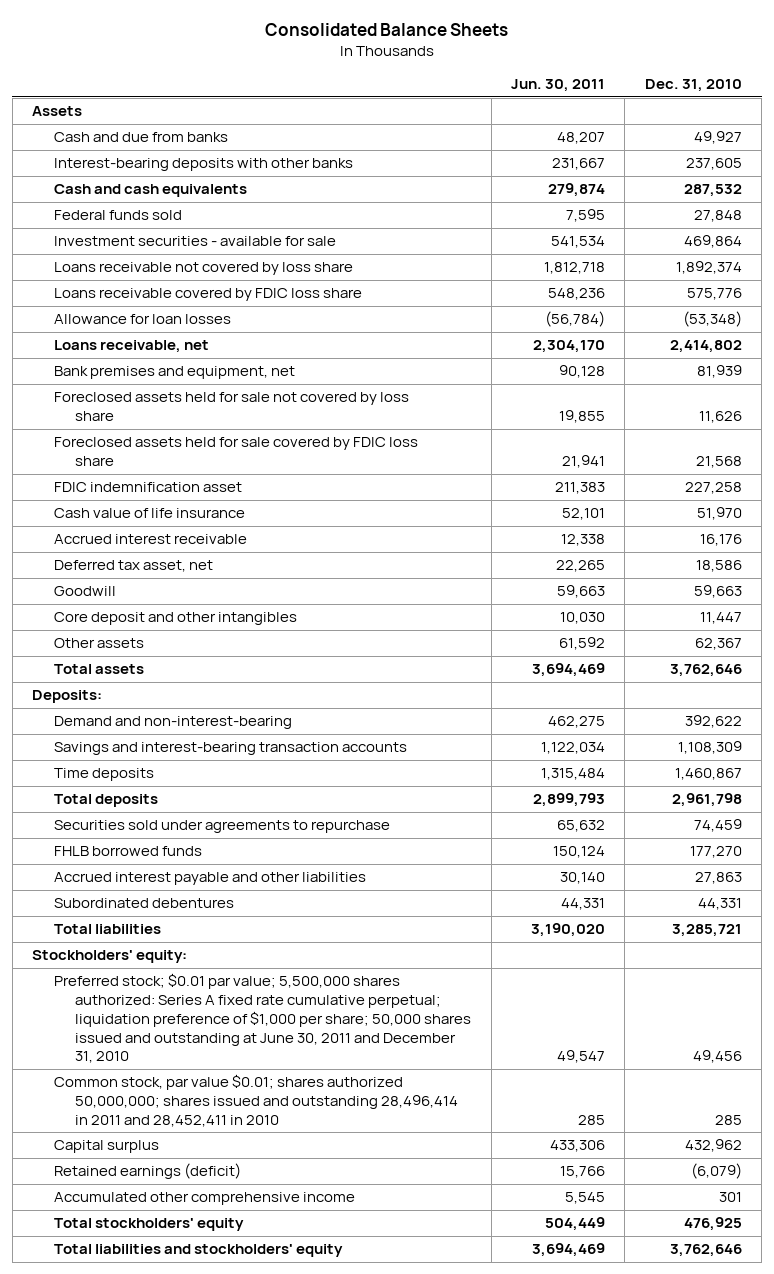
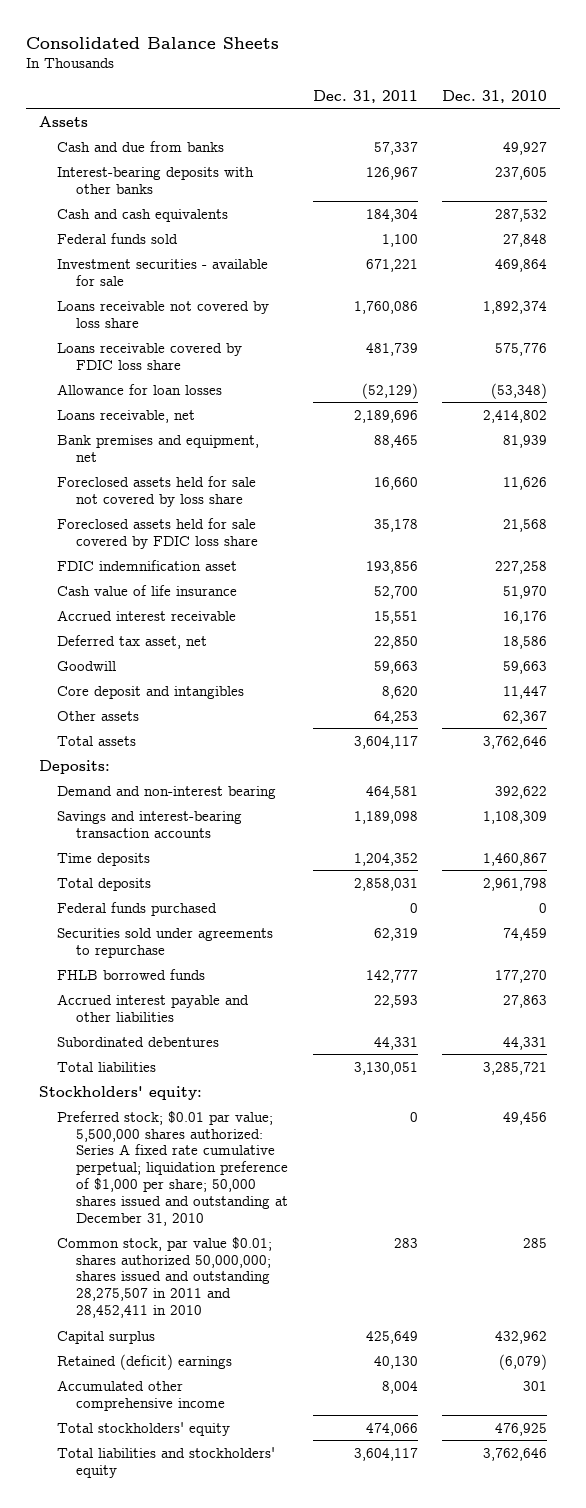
- | Jun. 30, 2011 | Dec. 31, 2010
+ | Dec. 31, 2011 | Dec. 31, 2010
- Core deposit and other intangibles | 10,030 | 11,447
+ Core deposit and intangibles | 8,620 | 11,447
- Demand and non-interest-bearing | 462,275 | 392,622
+ Demand and non-interest bearing | 464,581 | 392,622
+ Federal funds purchased | 0 | 0
- Preferred stock; $0.01 par value; 5,500,000 shares authorized: Series A fixed rate cumulative perpetual; liquidation preference of $1,000 per share; 50,000 shares issued and outstanding at June 30, 2011 and December 31, 2010 | 49,547 | 49,456
- Common stock, par value $0.01; shares authorized 50,000,000; shares issued and outstanding 28,496,414 in 2011 and 28,452,411 in 2010 | 285 | 285
+ Preferred stock; $0.01 par value; 5,500,000 shares authorized: Series A fixed rate cumulative perpetual; liquidation preference of $1,000 per share; 50,000 shares issued and outstanding at December 31, 2010 | 0 | 49,456
+ Common stock, par value $0.01; shares authorized 50,000,000; shares issued and outstanding 28,275,507 in 2011 and 28,452,411 in 2010 | 283 | 285
- Retained earnings (deficit) | 15,766 | (6,079)
+ Retained (deficit) earnings | 40,130 | (6,079)

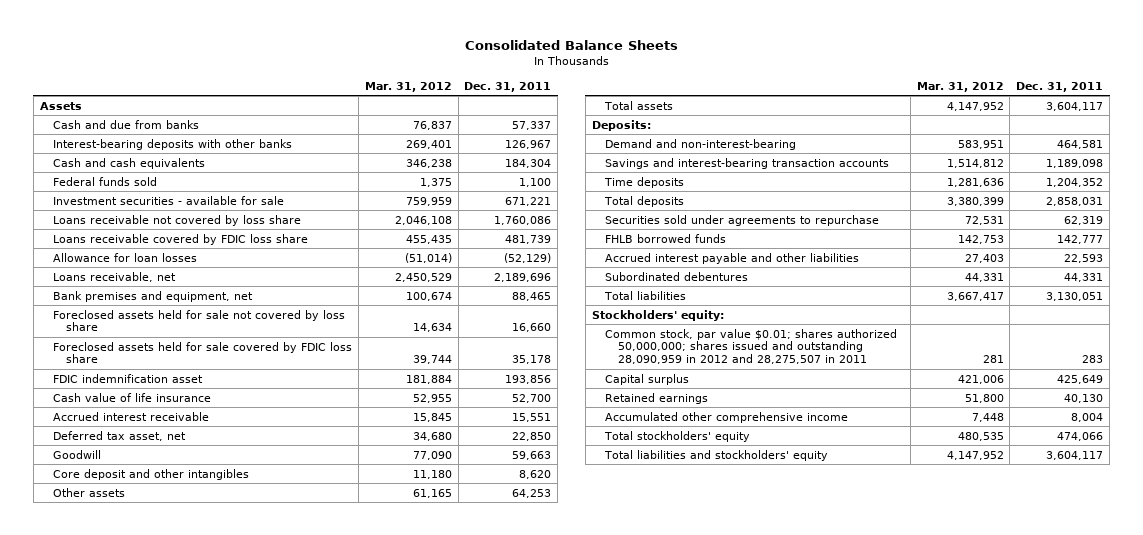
- | Dec. 31, 2011 | Dec. 31, 2010
+ | Mar. 31, 2012 | Dec. 31, 2011
- Core deposit and intangibles | 8,620 | 11,447
+ Core deposit and other intangibles | 11,180 | 8,620
- Demand and non-interest bearing | 464,581 | 392,622
+ Demand and non-interest-bearing | 583,951 | 464,581
- Federal funds purchased | 0 | 0
- Preferred stock; $0.01 par value; 5,500,000 shares authorized: Series A fixed rate cumulative perpetual; liquidation preference of $1,000 per share; 50,000 shares issued and outstanding at December 31, 2010 | 0 | 49,456
- Common stock, par value $0.01; shares authorized 50,000,000; shares issued and outstanding 28,275,507 in 2011 and 28,452,411 in 2010 | 283 | 285
+ Common stock, par value $0.01; shares authorized 50,000,000; shares issued and outstanding 28,090,959 in 2012 and 28,275,507 in 2011 | 281 | 283
- Retained (deficit) earnings | 40,130 | (6,079)
+ Retained earnings | 51,800 | 40,130

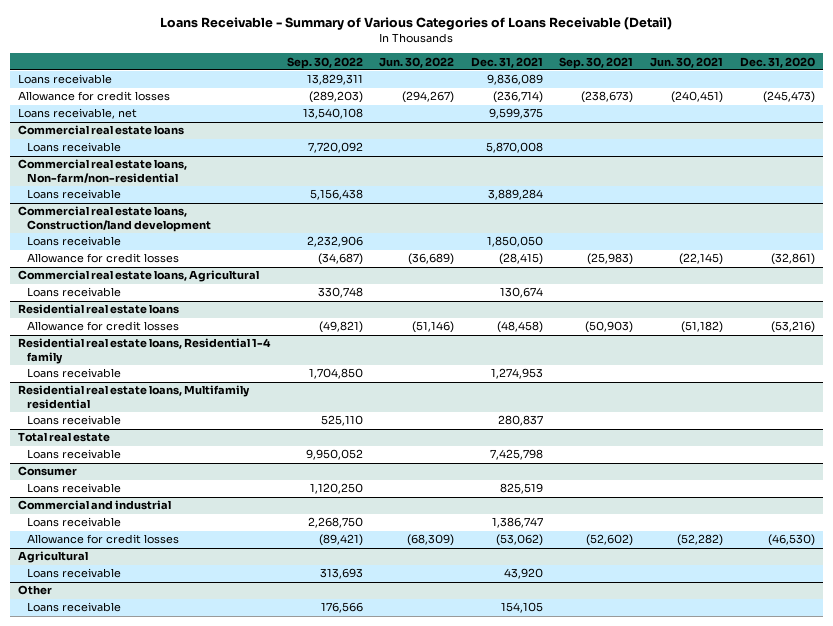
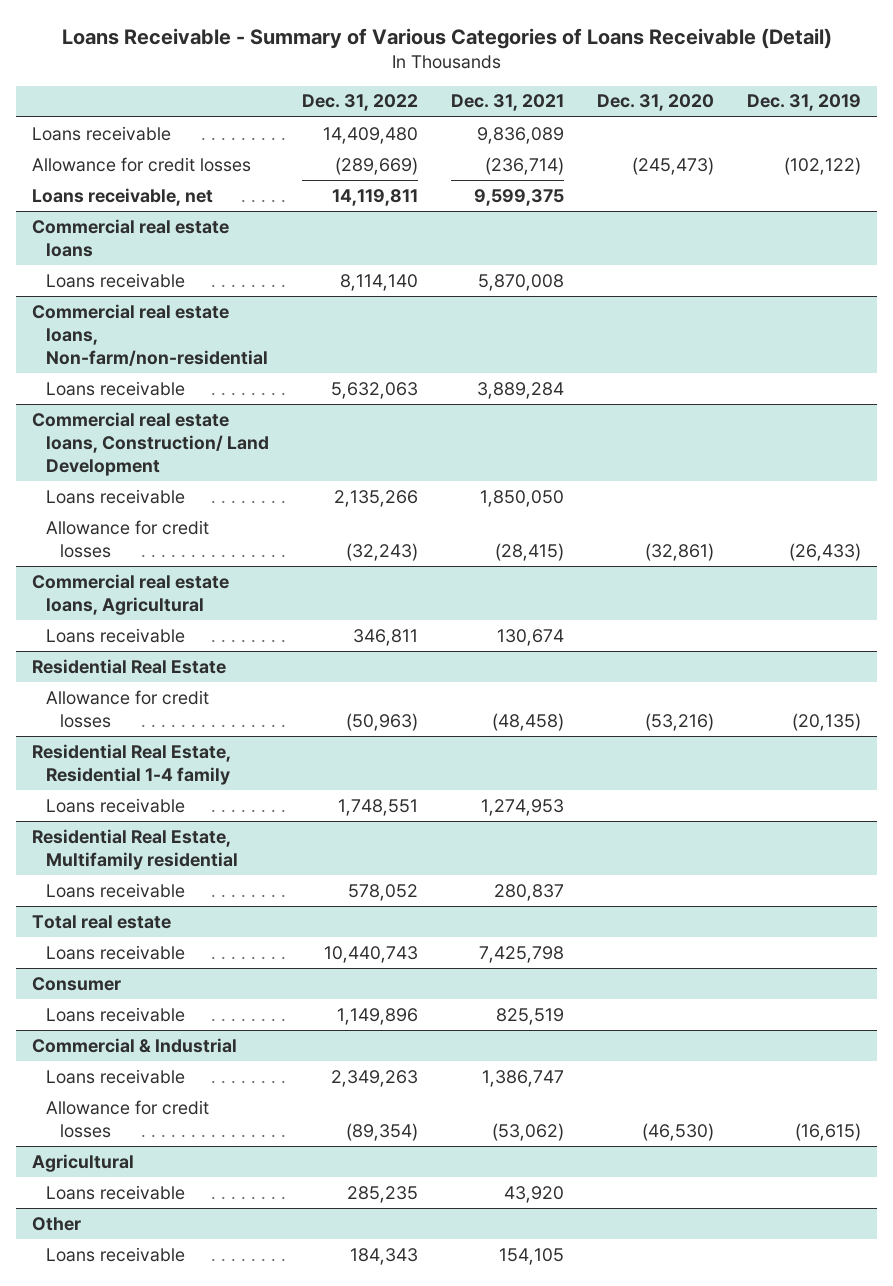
- | Sep. 30, 2022 | Jun. 30, 2022 | Dec. 31, 2021 | Sep. 30, 2021 | Jun. 30, 2021 | Dec. 31, 2020
+ | Dec. 31, 2022 | Dec. 31, 2021 | Dec. 31, 2020 | Dec. 31, 2019
- Commercial real estate loans, Construction/land development
+ Commercial real estate loans, Construction/ Land Development
- Residential real estate loans
+ Residential Real Estate
- Residential real estate loans, Residential 1-4 family
+ Residential Real Estate, Residential 1-4 family
- Residential real estate loans, Multifamily residential
+ Residential Real Estate, Multifamily residential
- Commercial and industrial
+ Commercial & Industrial

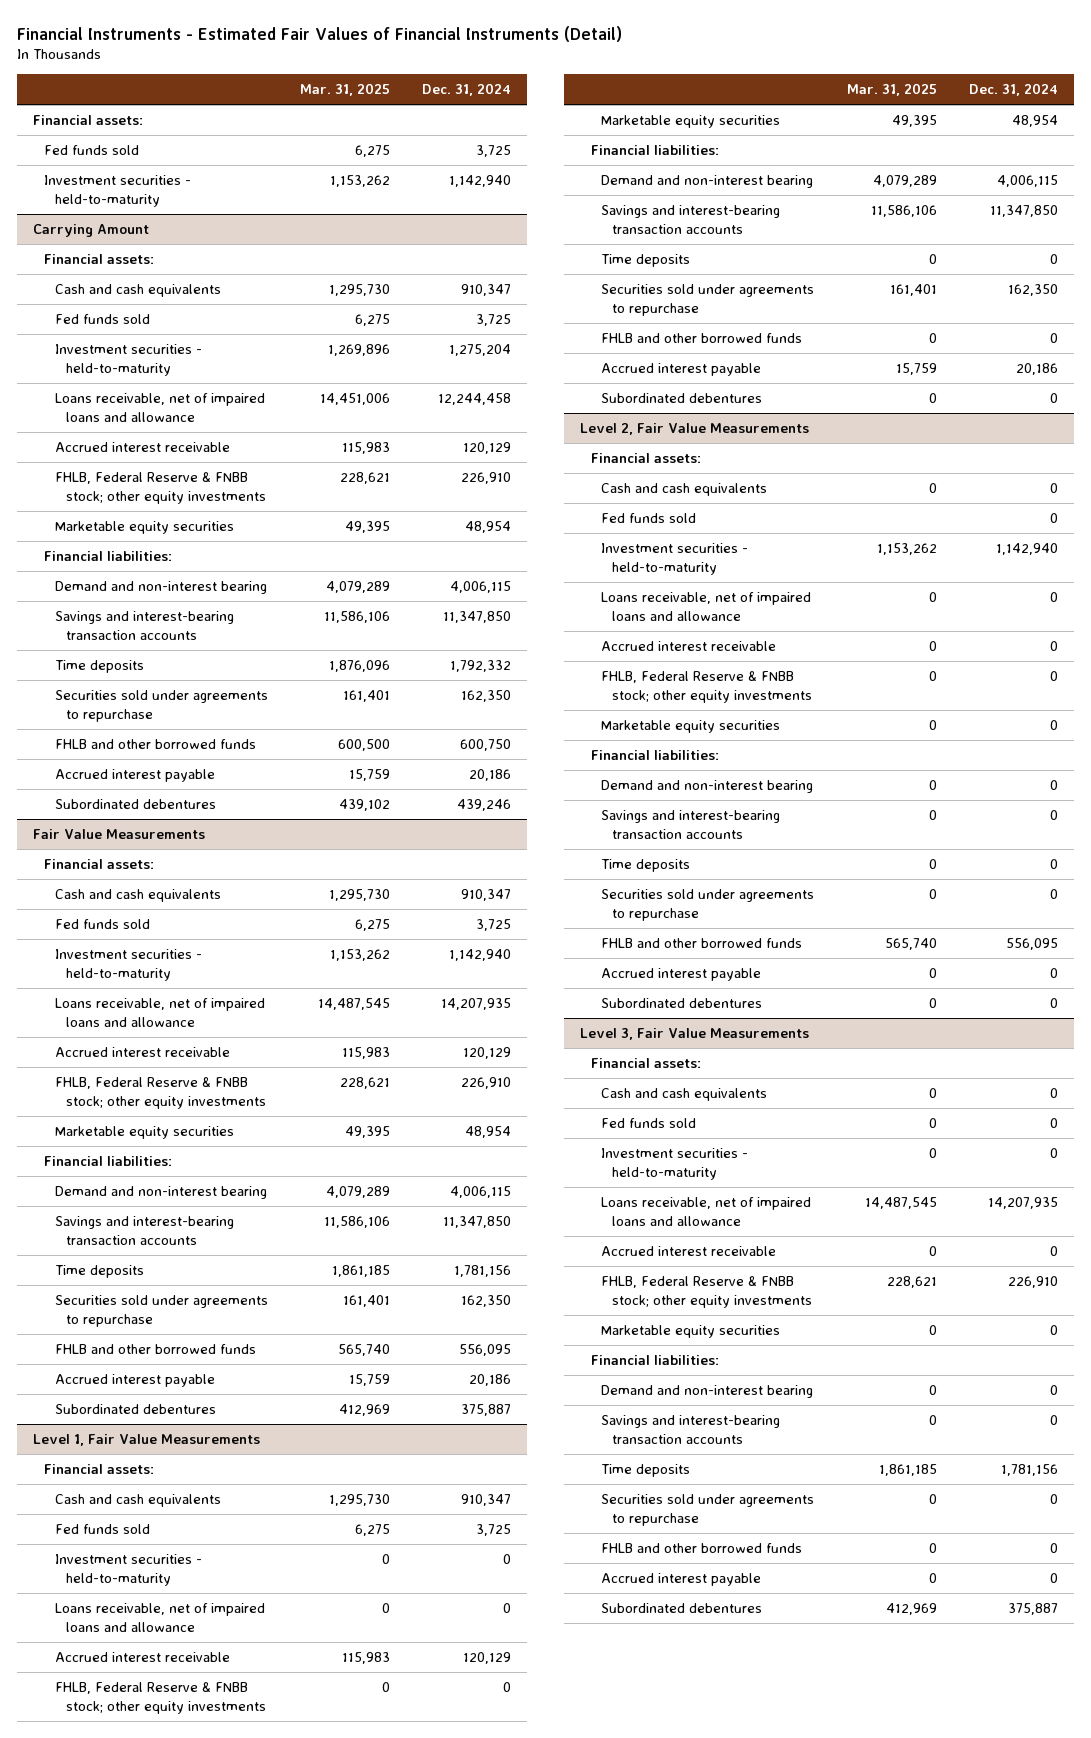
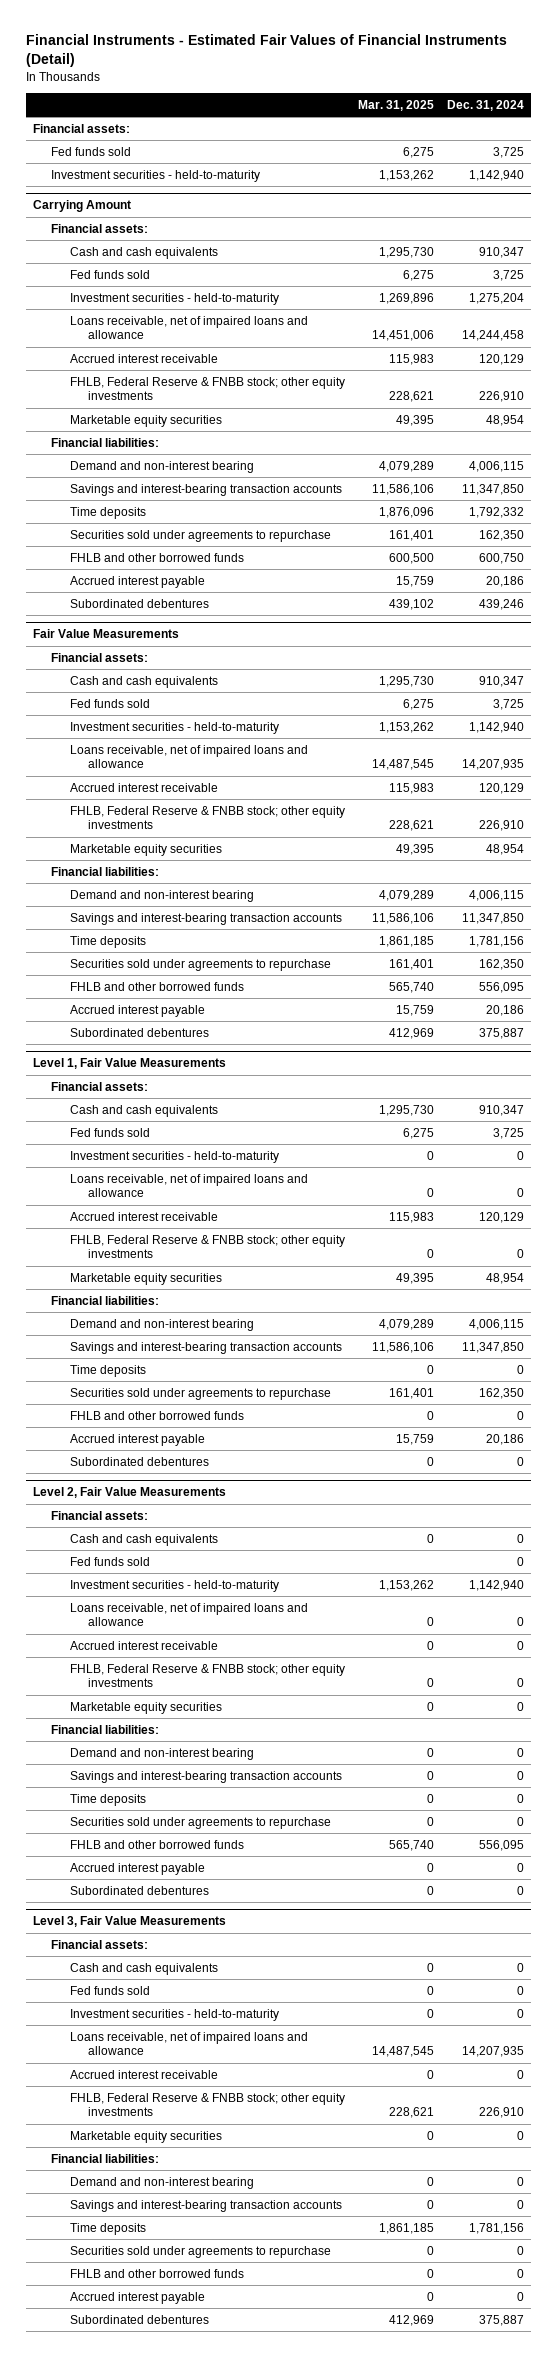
@ Carrying Amount
- Loans receivable, net of impaired loans and allowance | 14,451,006 | 12,244,458
+ Loans receivable, net of impaired loans and allowance | 14,451,006 | 14,244,458

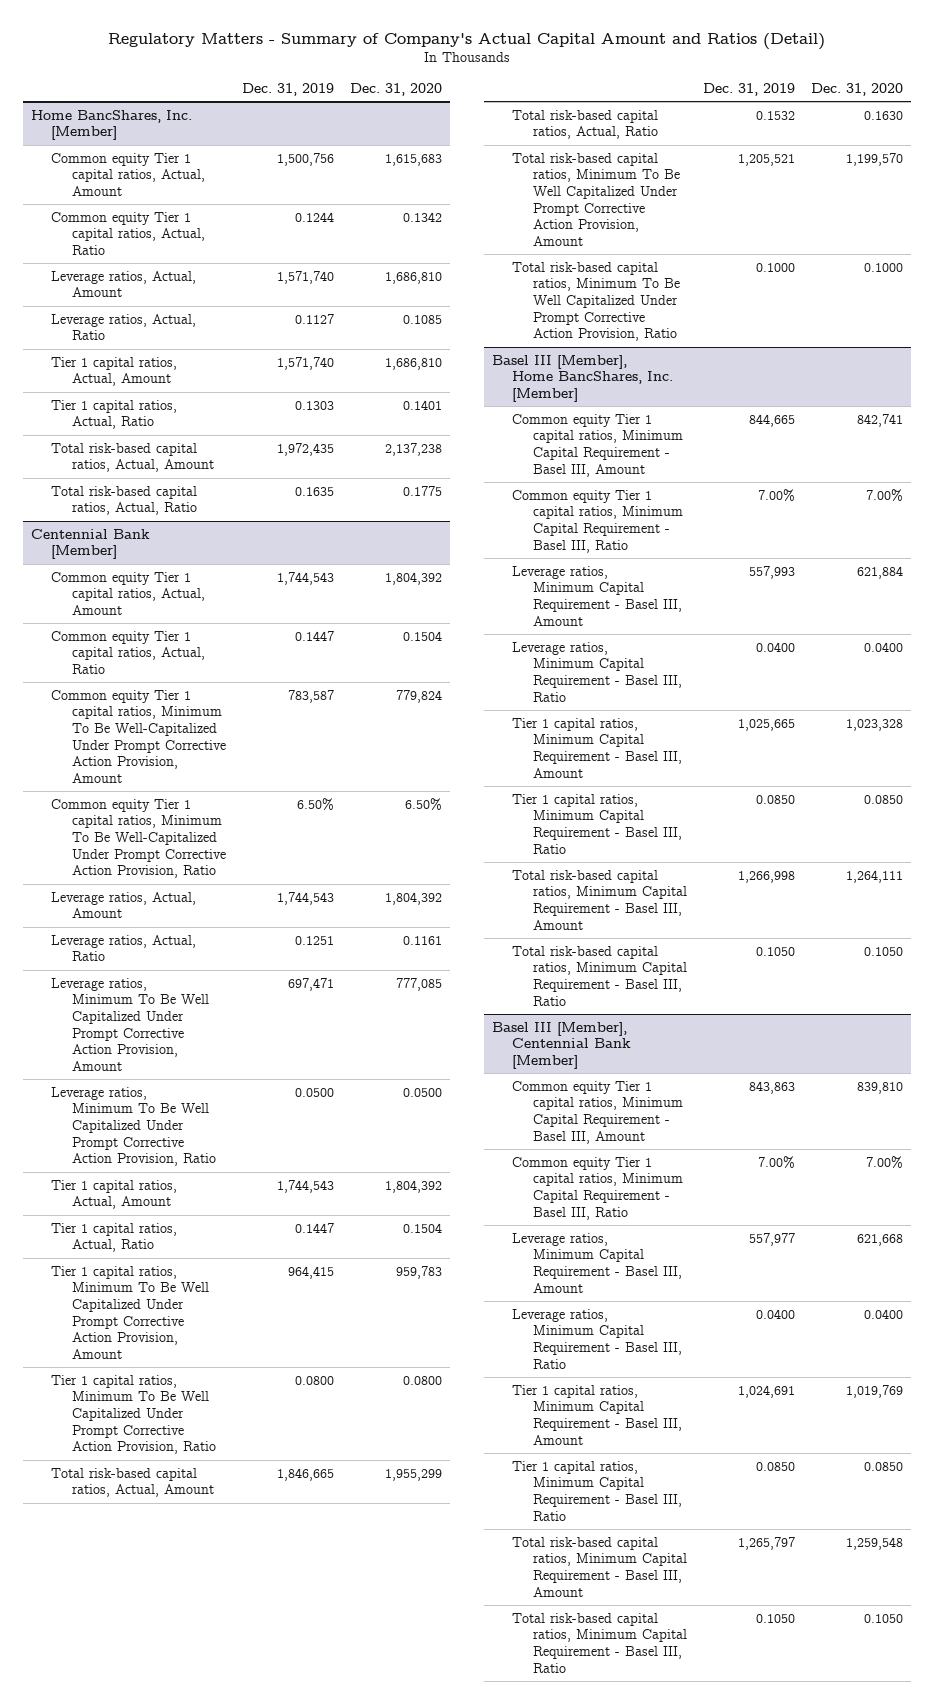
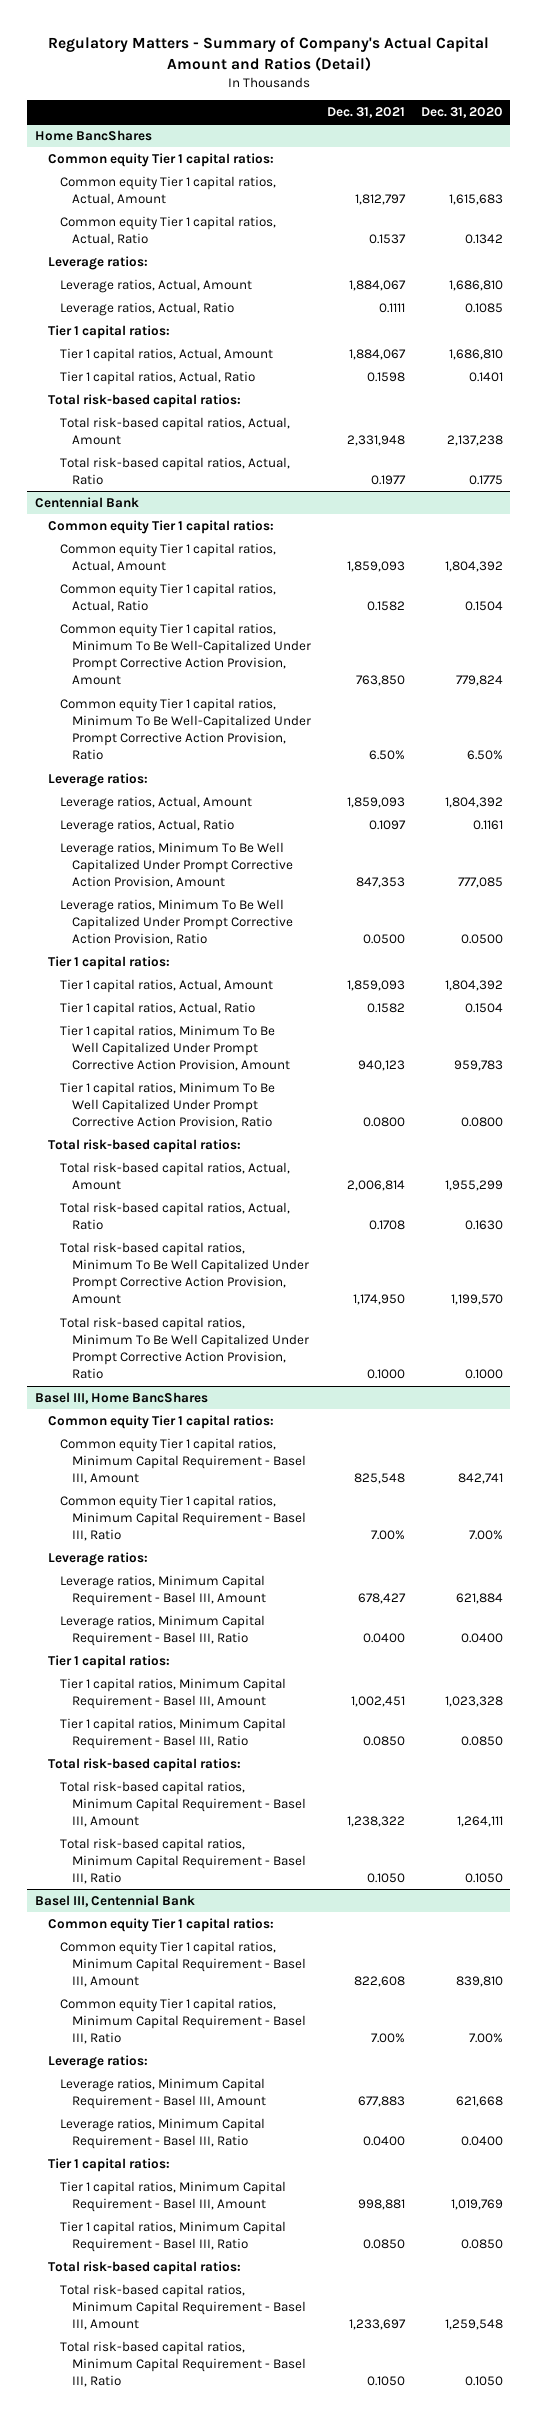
- | Dec. 31, 2019 | Dec. 31, 2020
+ | Dec. 31, 2021 | Dec. 31, 2020
- Home BancShares, Inc. [Member]
+ Home BancShares
+ Common equity Tier 1 capital ratios:
+ Leverage ratios:
+ Tier 1 capital ratios:
+ Total risk-based capital ratios:
- Centennial Bank [Member]
+ Centennial Bank
+ Common equity Tier 1 capital ratios:
+ Leverage ratios:
+ Tier 1 capital ratios:
+ Total risk-based capital ratios:
- Basel III [Member], Home BancShares, Inc. [Member]
+ Basel III, Home BancShares
+ Common equity Tier 1 capital ratios:
+ Leverage ratios:
+ Tier 1 capital ratios:
+ Total risk-based capital ratios:
- Basel III [Member], Centennial Bank [Member]
+ Basel III, Centennial Bank
+ Common equity Tier 1 capital ratios:
+ Leverage ratios:
+ Tier 1 capital ratios:
+ Total risk-based capital ratios:

